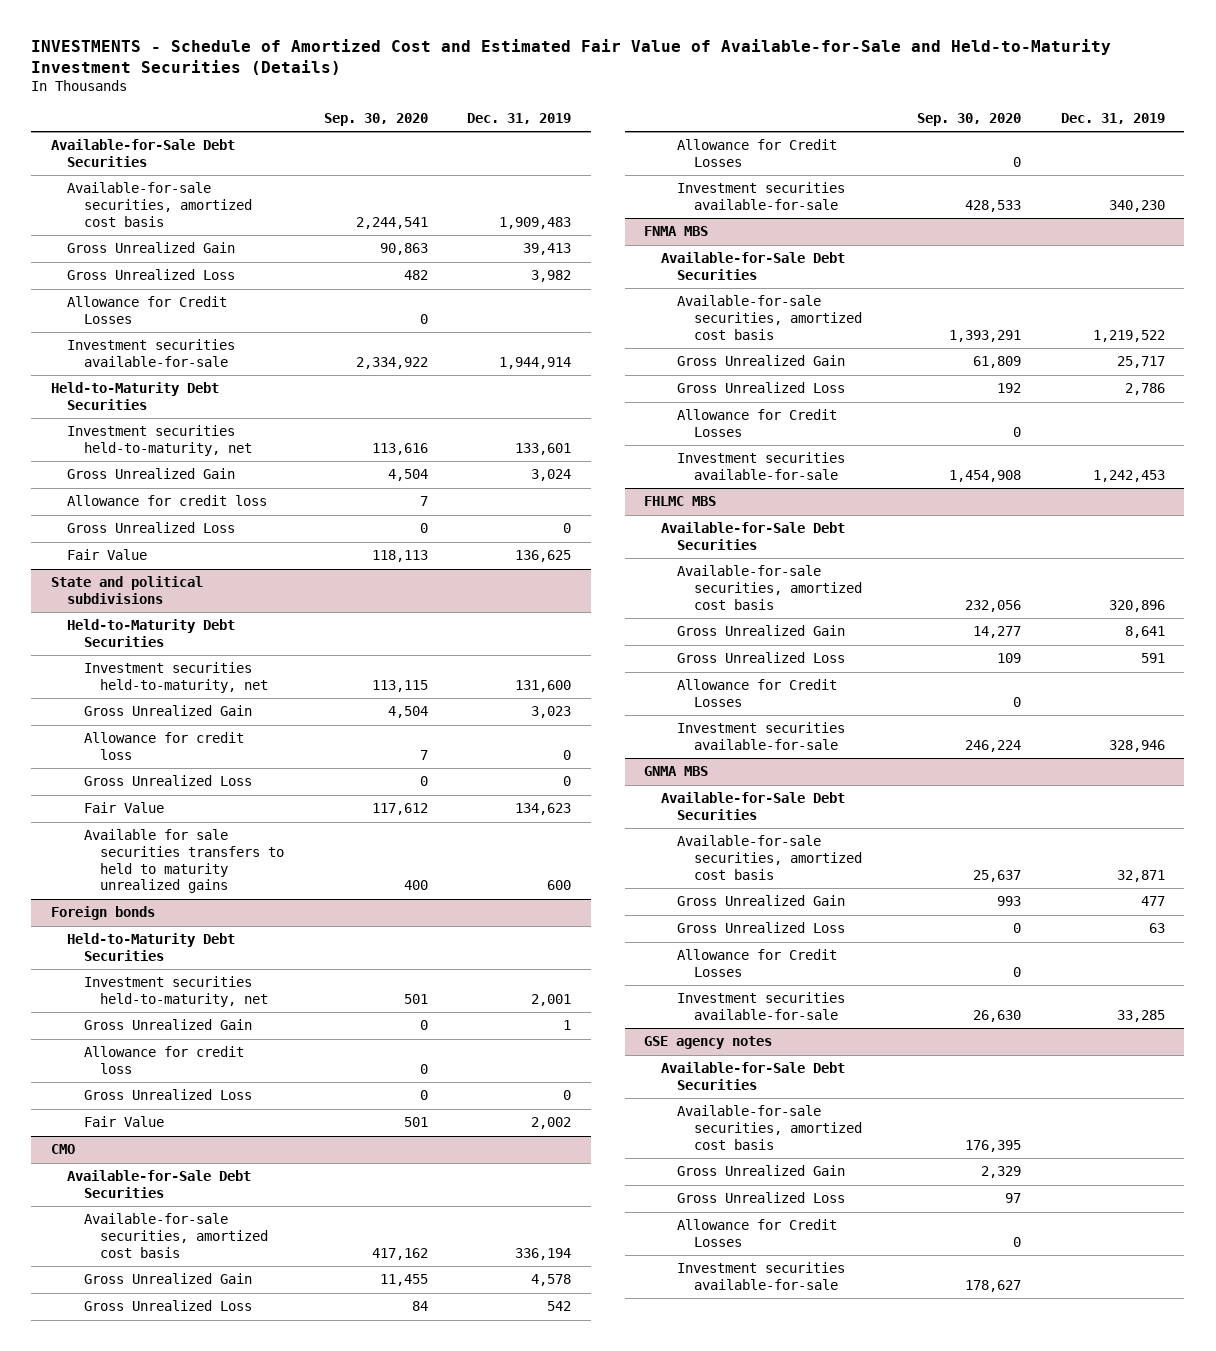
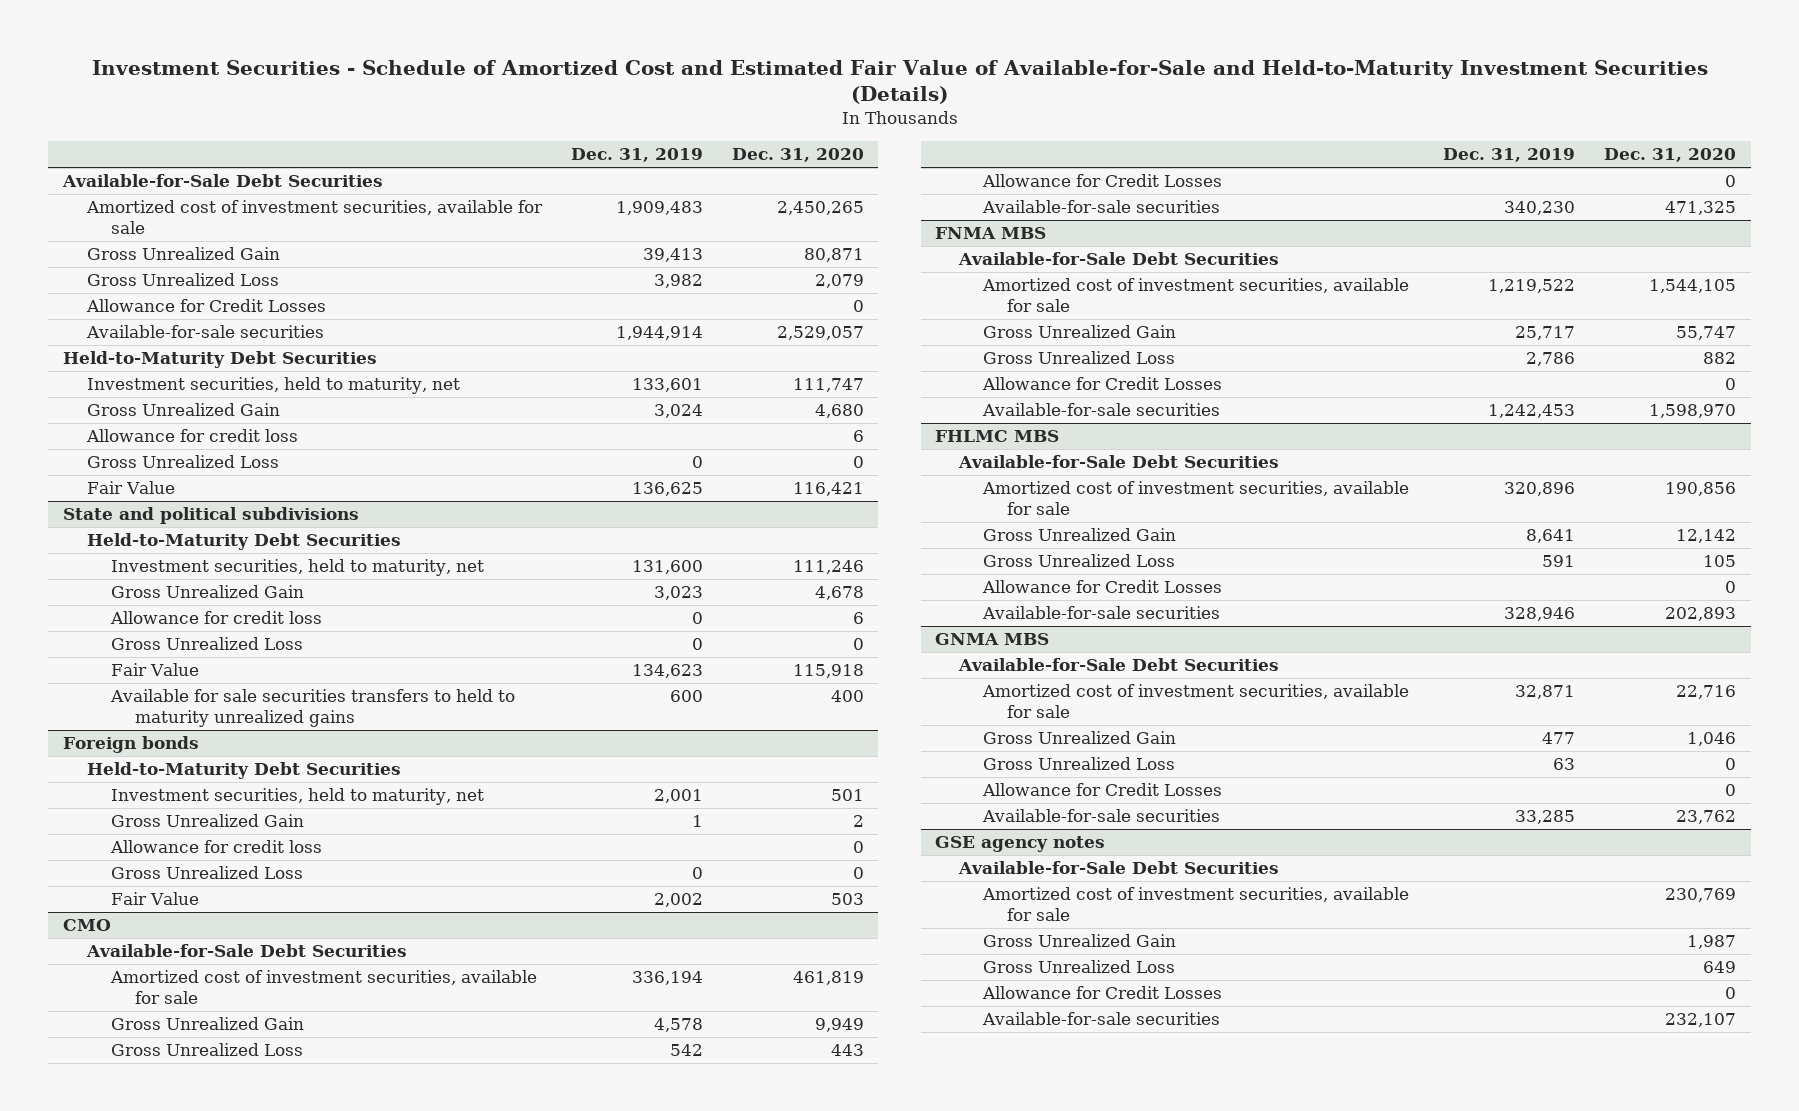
- INVESTMENTS - Schedule of Amortized Cost and Estimated Fair Value of Available-for-Sale and Held-to-Maturity Investment Securities (Details)
+ Investment Securities - Schedule of Amortized Cost and Estimated Fair Value of Available-for-Sale and Held-to-Maturity Investment Securities (Details)
- | Sep. 30, 2020 | Dec. 31, 2019
+ | Dec. 31, 2019 | Dec. 31, 2020
- Available-for-sale securities, amortized cost basis | 2,244,541 | 1,909,483
+ Amortized cost of investment securities, available for sale | 1,909,483 | 2,450,265
- Investment securities available-for-sale | 2,334,922 | 1,944,914
+ Available-for-sale securities | 1,944,914 | 2,529,057
- Investment securities held-to-maturity, net | 113,616 | 133,601
+ Investment securities, held to maturity, net | 133,601 | 111,747
@ State and political subdivisions
- Investment securities held-to-maturity, net | 113,115 | 131,600
+ Investment securities, held to maturity, net | 131,600 | 111,246
@ Foreign bonds
- Investment securities held-to-maturity, net | 501 | 2,001
+ Investment securities, held to maturity, net | 2,001 | 501
@ CMO
- Available-for-sale securities, amortized cost basis | 417,162 | 336,194
+ Amortized cost of investment securities, available for sale | 336,194 | 461,819
- Investment securities available-for-sale | 428,533 | 340,230
+ Available-for-sale securities | 340,230 | 471,325
@ FNMA MBS
- Available-for-sale securities, amortized cost basis | 1,393,291 | 1,219,522
+ Amortized cost of investment securities, available for sale | 1,219,522 | 1,544,105
- Investment securities available-for-sale | 1,454,908 | 1,242,453
+ Available-for-sale securities | 1,242,453 | 1,598,970
@ FHLMC MBS
- Available-for-sale securities, amortized cost basis | 232,056 | 320,896
+ Amortized cost of investment securities, available for sale | 320,896 | 190,856
- Investment securities available-for-sale | 246,224 | 328,946
+ Available-for-sale securities | 328,946 | 202,893
@ GNMA MBS
- Available-for-sale securities, amortized cost basis | 25,637 | 32,871
+ Amortized cost of investment securities, available for sale | 32,871 | 22,716
- Investment securities available-for-sale | 26,630 | 33,285
+ Available-for-sale securities | 33,285 | 23,762
@ GSE agency notes
- Available-for-sale securities, amortized cost basis | 176,395 |
+ Amortized cost of investment securities, available for sale | | 230,769
- Investment securities available-for-sale | 178,627 |
+ Available-for-sale securities | | 232,107

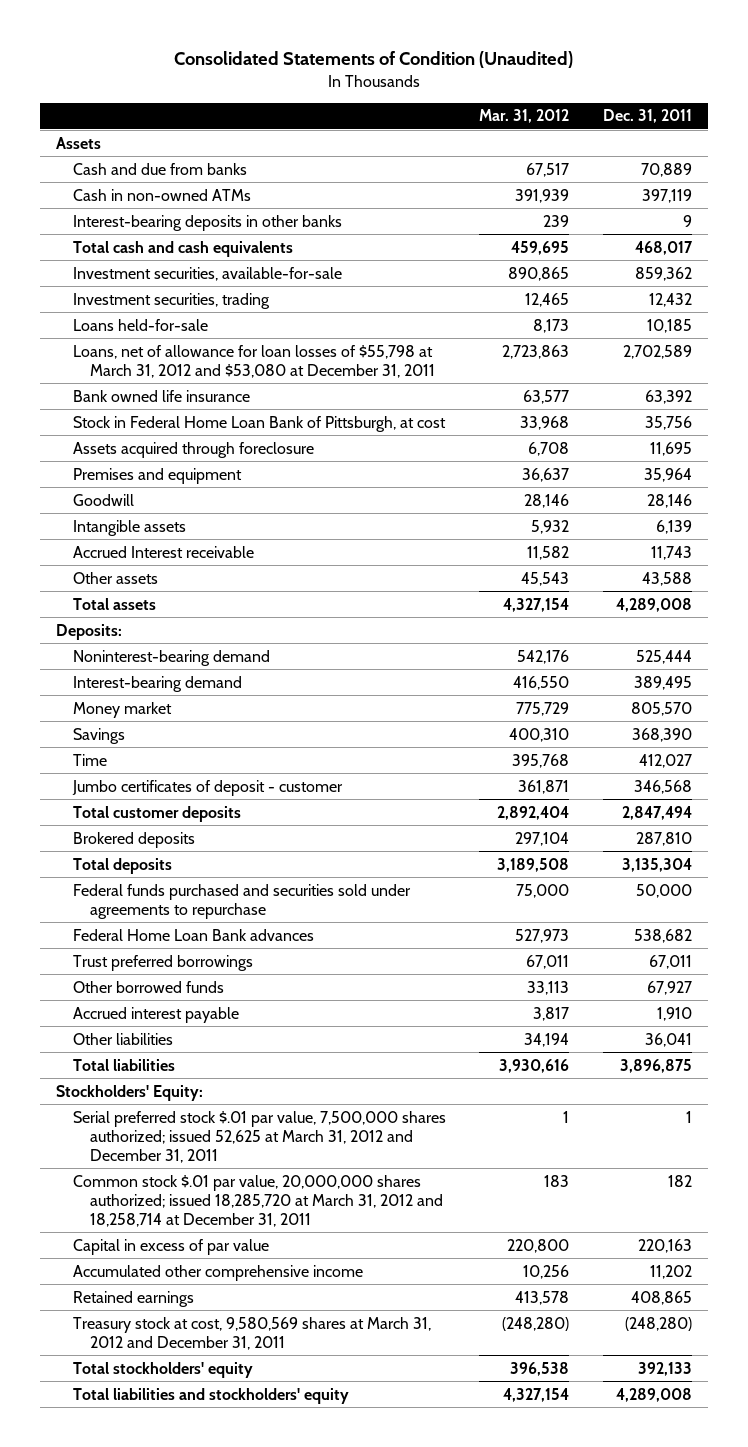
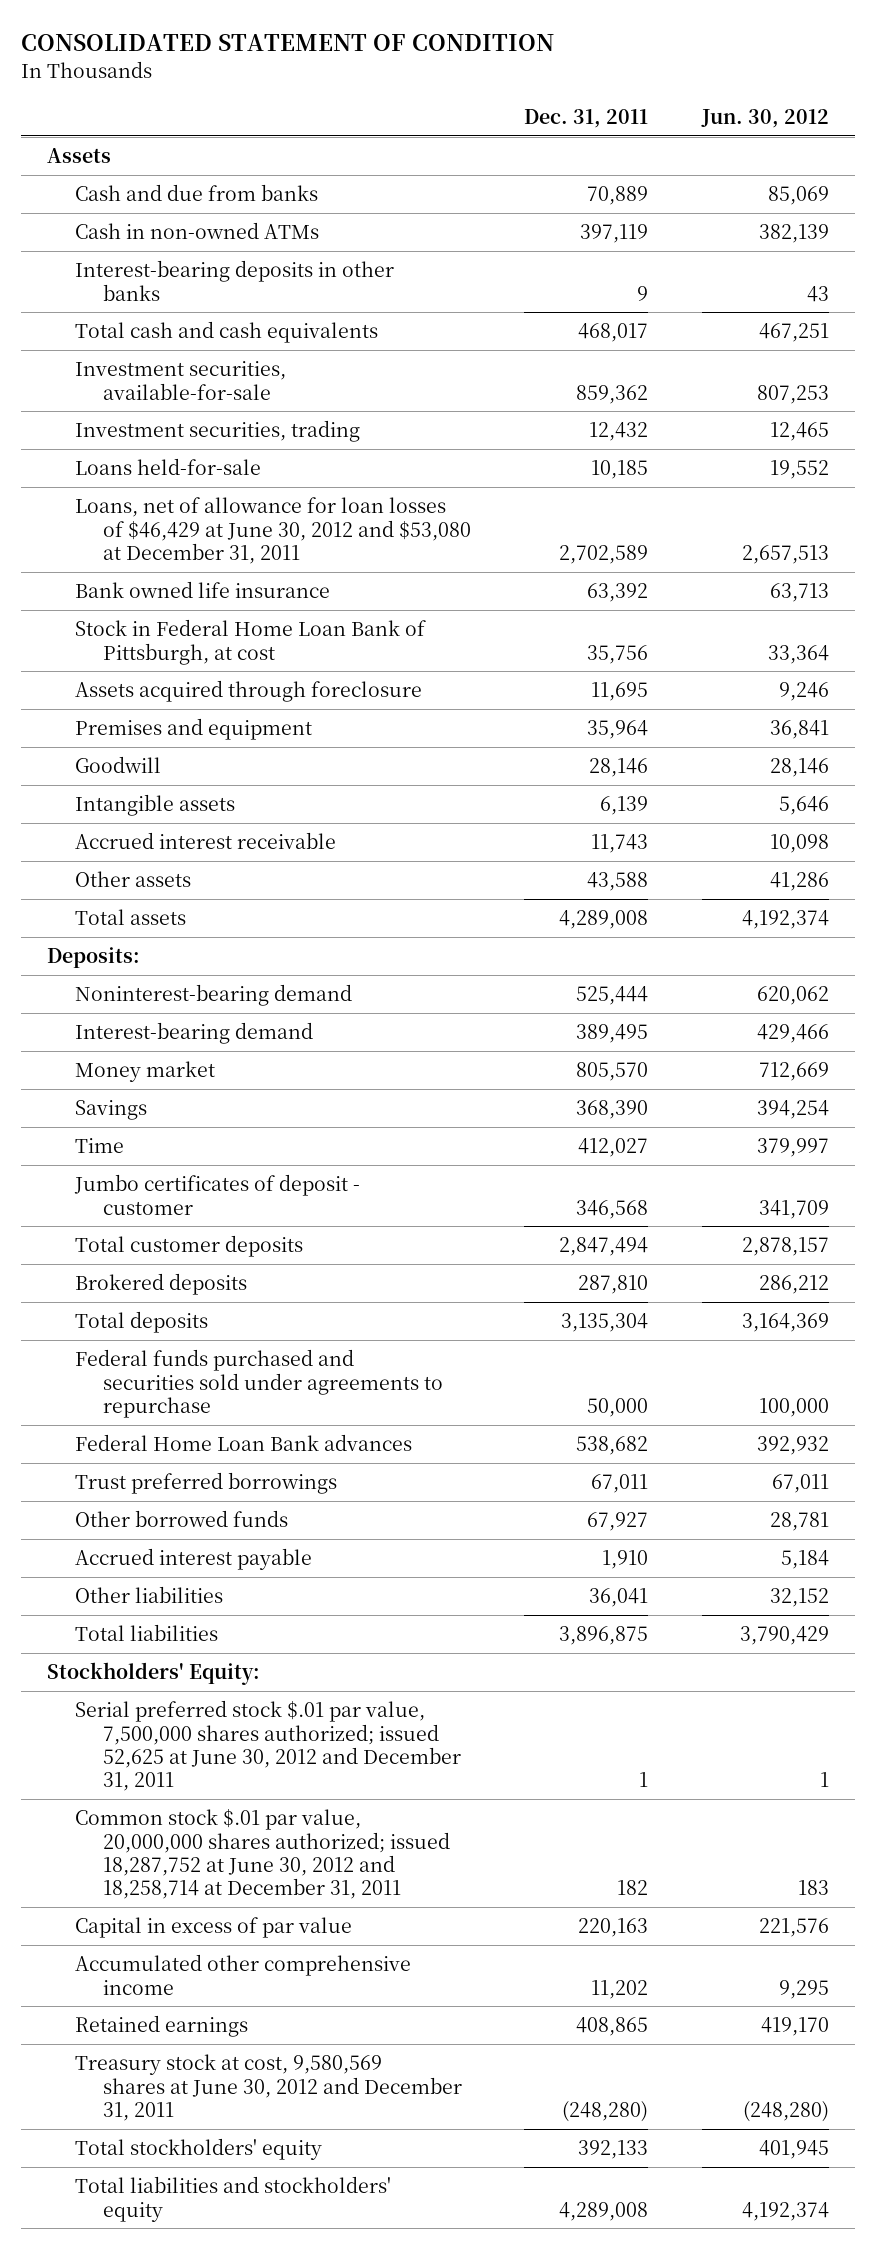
- Consolidated Statements of Condition (Unaudited)
+ CONSOLIDATED STATEMENT OF CONDITION
- | Mar. 31, 2012 | Dec. 31, 2011
+ | Dec. 31, 2011 | Jun. 30, 2012
- Loans, net of allowance for loan losses of $55,798 at March 31, 2012 and $53,080 at December 31, 2011 | 2,723,863 | 2,702,589
+ Loans, net of allowance for loan losses of $46,429 at June 30, 2012 and $53,080 at December 31, 2011 | 2,702,589 | 2,657,513
- Accrued Interest receivable | 11,582 | 11,743
+ Accrued interest receivable | 11,743 | 10,098
- Serial preferred stock $.01 par value, 7,500,000 shares authorized; issued 52,625 at March 31, 2012 and December 31, 2011 | 1 | 1
- Common stock $.01 par value, 20,000,000 shares authorized; issued 18,285,720 at March 31, 2012 and 18,258,714 at December 31, 2011 | 183 | 182
+ Serial preferred stock $.01 par value, 7,500,000 shares authorized; issued 52,625 at June 30, 2012 and December 31, 2011 | 1 | 1
+ Common stock $.01 par value, 20,000,000 shares authorized; issued 18,287,752 at June 30, 2012 and 18,258,714 at December 31, 2011 | 182 | 183
- Treasury stock at cost, 9,580,569 shares at March 31, 2012 and December 31, 2011 | (248,280) | (248,280)
+ Treasury stock at cost, 9,580,569 shares at June 30, 2012 and December 31, 2011 | (248,280) | (248,280)

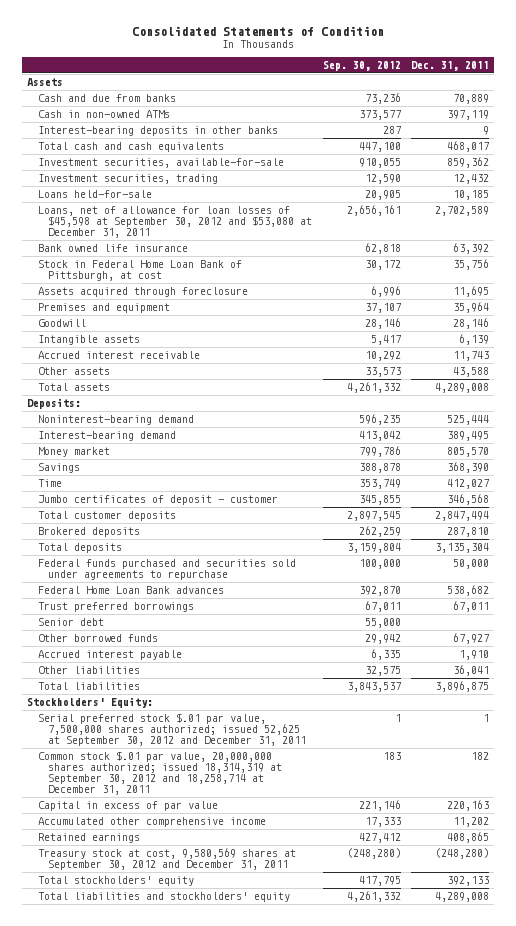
- CONSOLIDATED STATEMENT OF CONDITION
+ Consolidated Statements of Condition
- | Dec. 31, 2011 | Jun. 30, 2012
+ | Sep. 30, 2012 | Dec. 31, 2011
- Loans, net of allowance for loan losses of $46,429 at June 30, 2012 and $53,080 at December 31, 2011 | 2,702,589 | 2,657,513
+ Loans, net of allowance for loan losses of $45,598 at September 30, 2012 and $53,080 at December 31, 2011 | 2,656,161 | 2,702,589
+ Senior debt | 55,000 |
- Serial preferred stock $.01 par value, 7,500,000 shares authorized; issued 52,625 at June 30, 2012 and December 31, 2011 | 1 | 1
- Common stock $.01 par value, 20,000,000 shares authorized; issued 18,287,752 at June 30, 2012 and 18,258,714 at December 31, 2011 | 182 | 183
+ Serial preferred stock $.01 par value, 7,500,000 shares authorized; issued 52,625 at September 30, 2012 and December 31, 2011 | 1 | 1
+ Common stock $.01 par value, 20,000,000 shares authorized; issued 18,314,319 at September 30, 2012 and 18,258,714 at December 31, 2011 | 183 | 182
- Treasury stock at cost, 9,580,569 shares at June 30, 2012 and December 31, 2011 | (248,280) | (248,280)
+ Treasury stock at cost, 9,580,569 shares at September 30, 2012 and December 31, 2011 | (248,280) | (248,280)

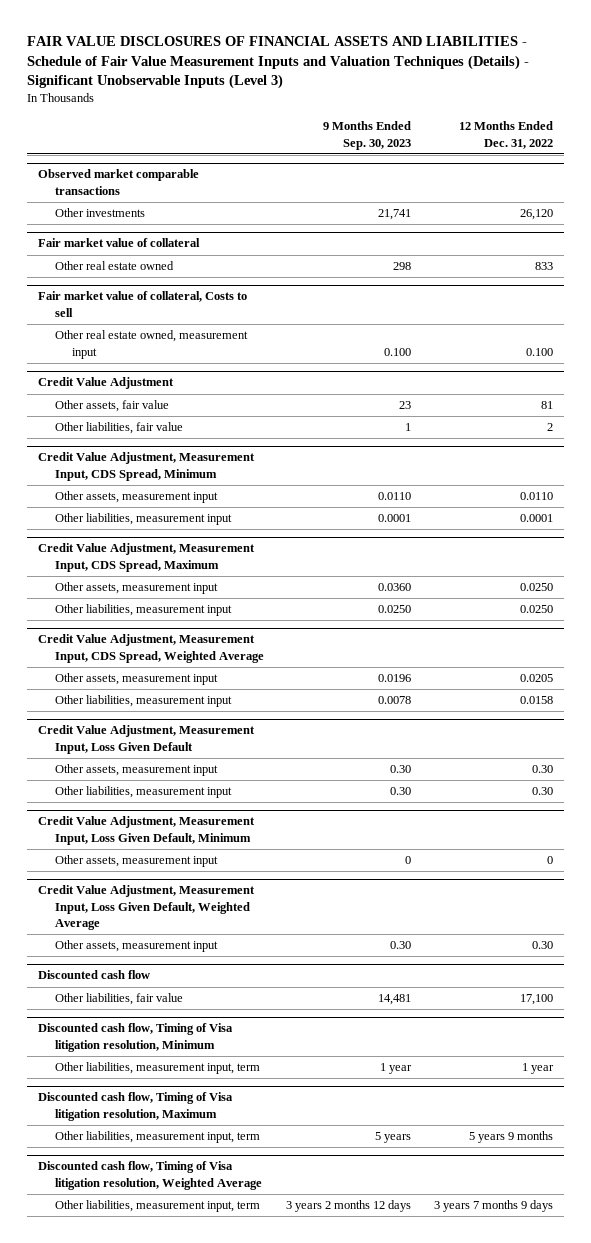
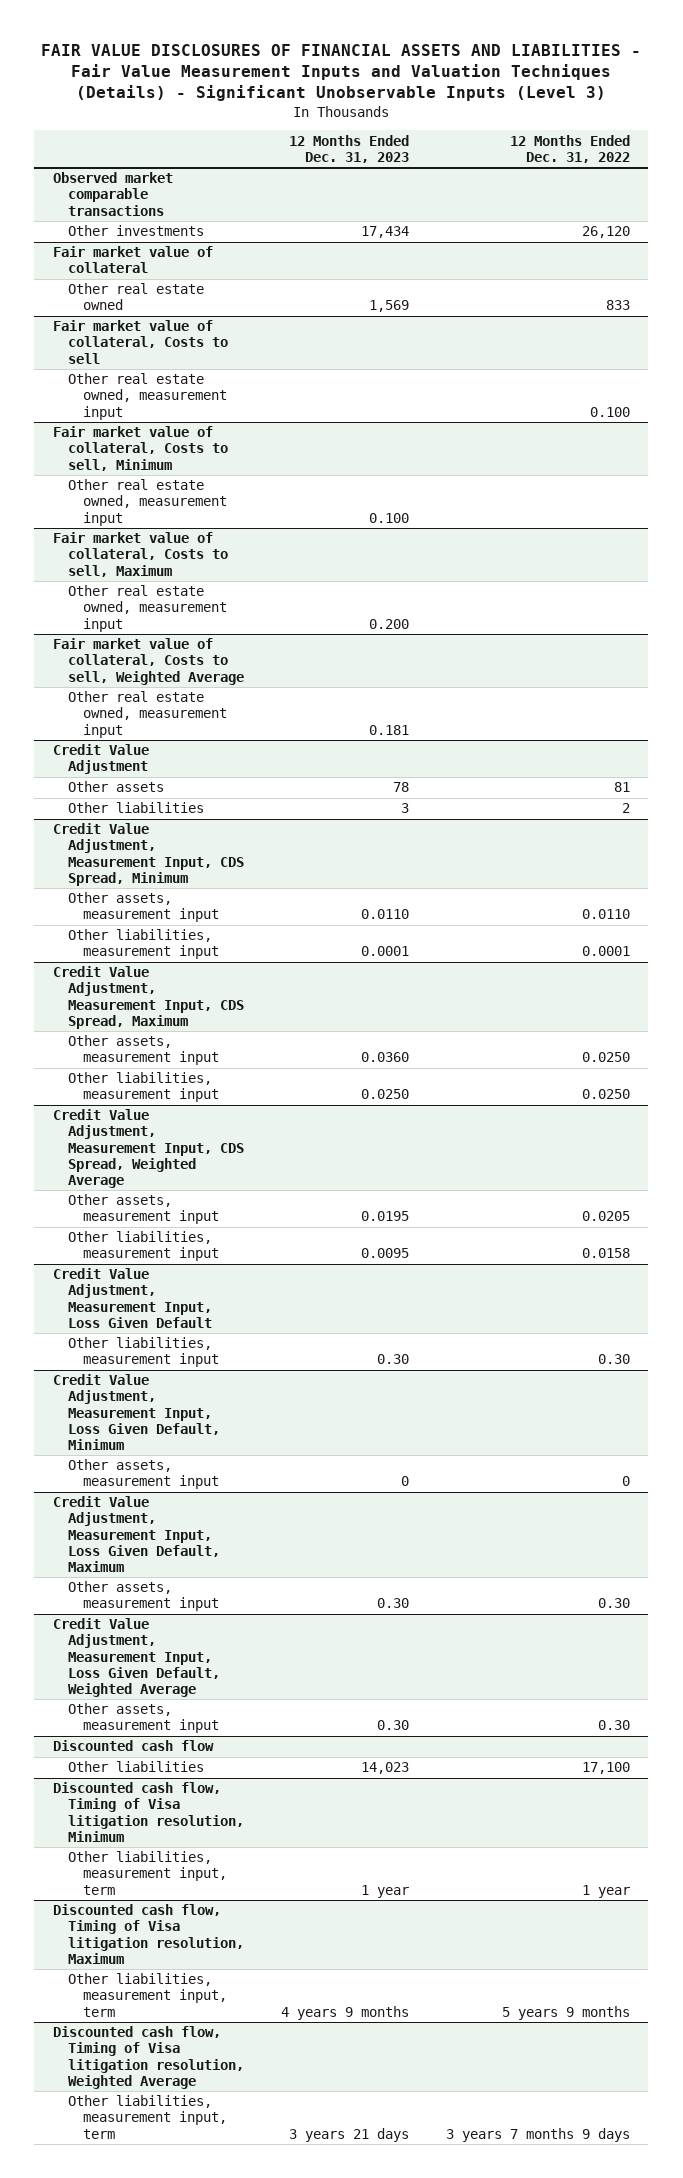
- FAIR VALUE DISCLOSURES OF FINANCIAL ASSETS AND LIABILITIES - Schedule of Fair Value Measurement Inputs and Valuation Techniques (Details) - Significant Unobservable Inputs (Level 3)
+ FAIR VALUE DISCLOSURES OF FINANCIAL ASSETS AND LIABILITIES - Fair Value Measurement Inputs and Valuation Techniques (Details) - Significant Unobservable Inputs (Level 3)
- | 9 Months Ended Sep. 30, 2023 | 12 Months Ended Dec. 31, 2022
+ | 12 Months Ended Dec. 31, 2023 | 12 Months Ended Dec. 31, 2022
+ Fair market value of collateral, Costs to sell, Minimum
+ Other real estate owned, measurement input | 0.100 |
+ Fair market value of collateral, Costs to sell, Maximum
+ Other real estate owned, measurement input | 0.200 |
+ Fair market value of collateral, Costs to sell, Weighted Average
+ Other real estate owned, measurement input | 0.181 |
@ Credit Value Adjustment
- Other assets, fair value | 23 | 81
- Other liabilities, fair value | 1 | 2
+ Other assets | 78 | 81
+ Other liabilities | 3 | 2
@ Credit Value Adjustment, Measurement Input, Loss Given Default
- Other assets, measurement input | 0.30 | 0.30
+ Credit Value Adjustment, Measurement Input, Loss Given Default, Maximum
+ Other assets, measurement input | 0.30 | 0.30
@ Discounted cash flow
- Other liabilities, fair value | 14,481 | 17,100
+ Other liabilities | 14,023 | 17,100

